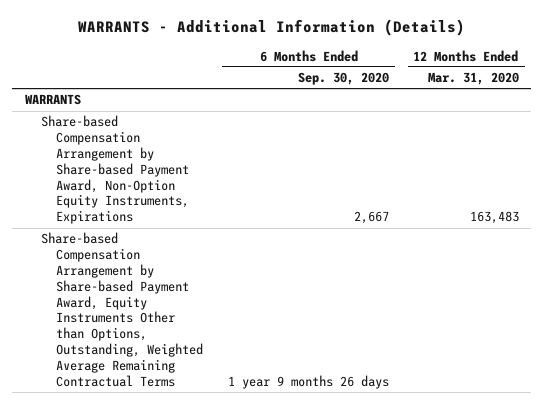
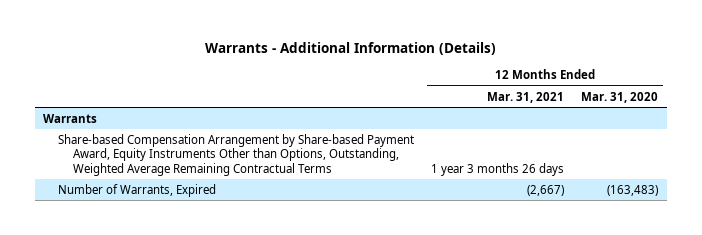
- WARRANTS - Additional Information (Details)
+ Warrants - Additional Information (Details)
- | 6 Months Ended Sep. 30, 2020 | 12 Months Ended Mar. 31, 2020
+ | 12 Months Ended Mar. 31, 2021 | 12 Months Ended Mar. 31, 2020
- WARRANTS
- Share-based Compensation Arrangement by Share-based Payment Award, Non-Option Equity Instruments, Expirations | 2,667 | 163,483
+ Warrants
+ Number of Warrants, Expired | (2,667) | (163,483)

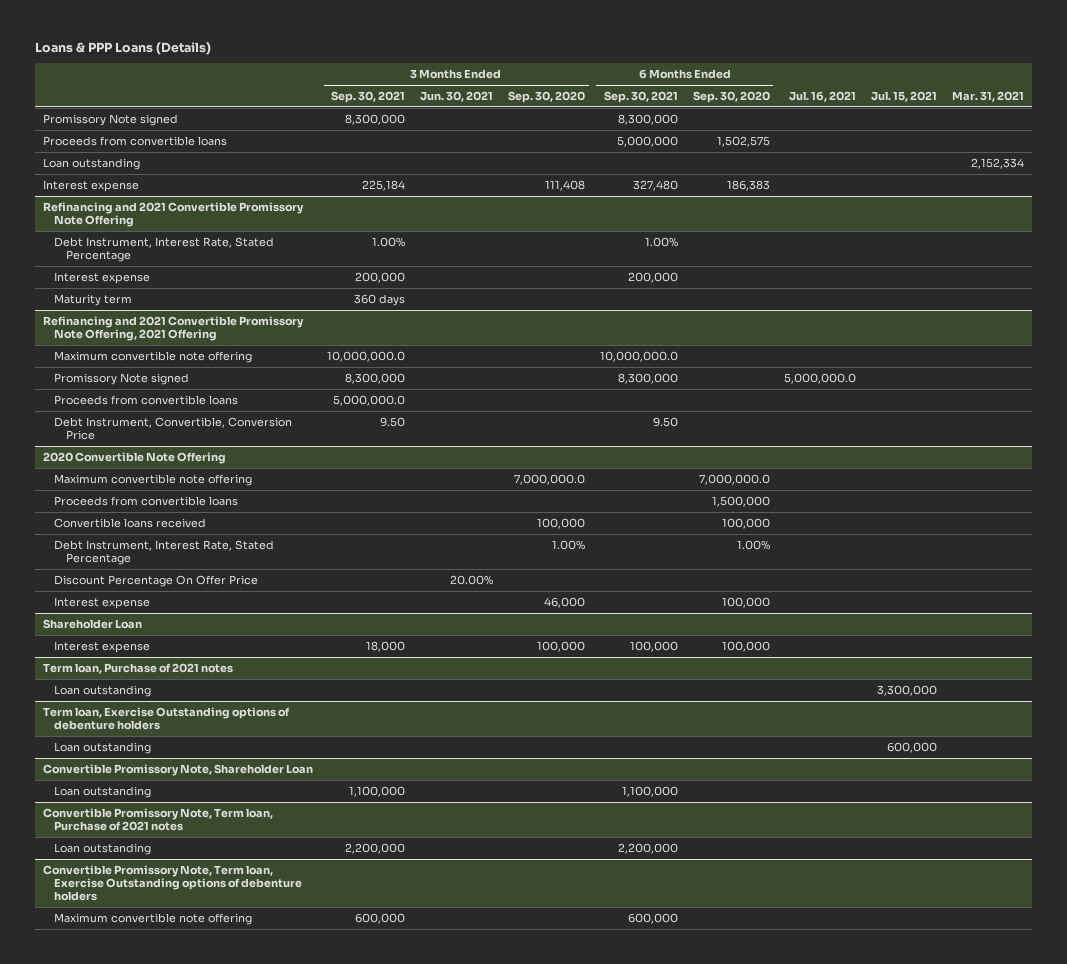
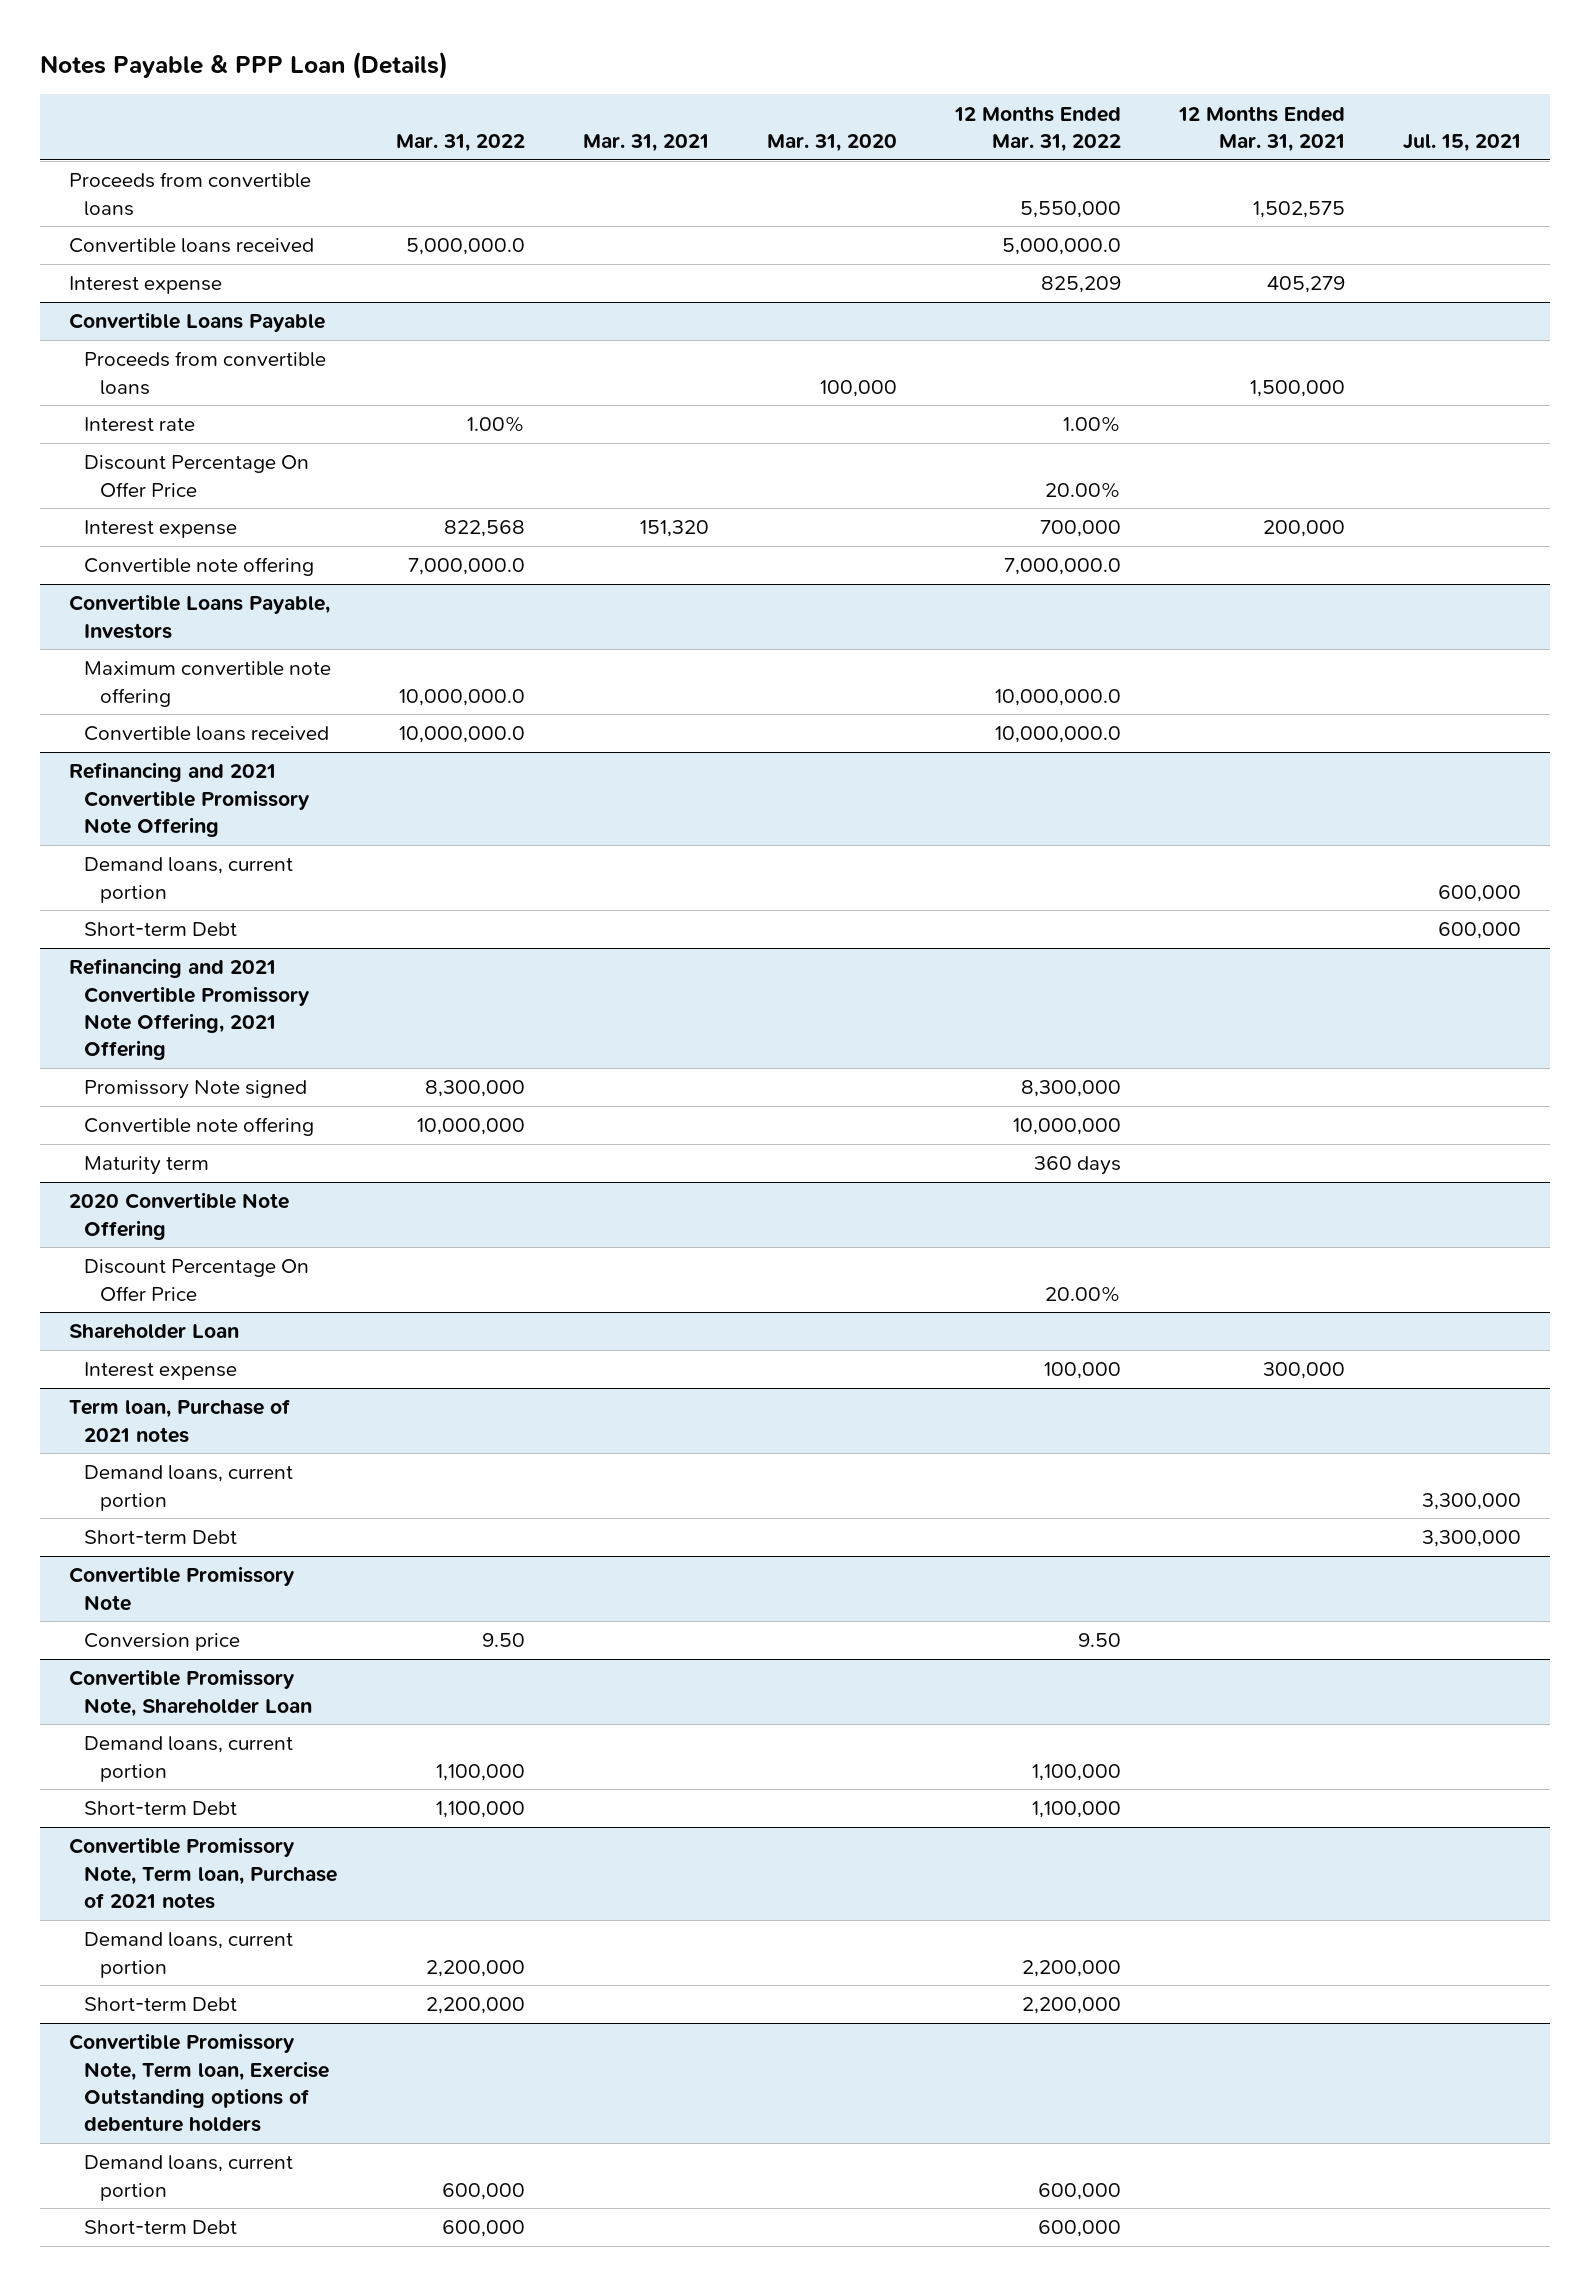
- Loans & PPP Loans (Details)
+ Notes Payable & PPP Loan (Details)
- | 3 Months Ended Sep. 30, 2021 | 3 Months Ended Jun. 30, 2021 | 3 Months Ended Sep. 30, 2020 | 6 Months Ended Sep. 30, 2021 | 6 Months Ended Sep. 30, 2020 | Jul. 16, 2021 | Jul. 15, 2021 | Mar. 31, 2021
+ | Mar. 31, 2022 | Mar. 31, 2021 | Mar. 31, 2020 | 12 Months Ended Mar. 31, 2022 | 12 Months Ended Mar. 31, 2021 | Jul. 15, 2021
- Promissory Note signed | 8,300,000 | | | 8,300,000 | | | |
- Loan outstanding | | | | | | | | 2,152,334
+ Convertible loans received | 5,000,000.0 | | | 5,000,000.0 | |
+ Convertible Loans Payable
+ Proceeds from convertible loans | | | 100,000 | | 1,500,000 |
+ Interest rate | 1.00% | | | 1.00% | |
+ Discount Percentage On Offer Price | | | | 20.00% | |
+ Interest expense | 822,568 | 151,320 | | 700,000 | 200,000 |
+ Convertible note offering | 7,000,000.0 | | | 7,000,000.0 | |
+ Convertible Loans Payable, Investors
+ Maximum convertible note offering | 10,000,000.0 | | | 10,000,000.0 | |
+ Convertible loans received | 10,000,000.0 | | | 10,000,000.0 | |
@ Refinancing and 2021 Convertible Promissory Note Offering
- Debt Instrument, Interest Rate, Stated Percentage | 1.00% | | | 1.00% | | | |
- Interest expense | 200,000 | | | 200,000 | | | |
- Maturity term | 360 days | | | | | | |
+ Demand loans, current portion | | | | | | 600,000
+ Short-term Debt | | | | | | 600,000
@ Refinancing and 2021 Convertible Promissory Note Offering, 2021 Offering
- Maximum convertible note offering | 10,000,000.0 | | | 10,000,000.0 | | | |
- Proceeds from convertible loans | 5,000,000.0 | | | | | | |
- Debt Instrument, Convertible, Conversion Price | 9.50 | | | 9.50 | | | |
+ Convertible note offering | 10,000,000 | | | 10,000,000 | |
+ Maturity term | | | | 360 days | |
@ 2020 Convertible Note Offering
- Maximum convertible note offering | | | 7,000,000.0 | | 7,000,000.0 | | |
- Proceeds from convertible loans | | | | | 1,500,000 | | |
- Convertible loans received | | | 100,000 | | 100,000 | | |
- Debt Instrument, Interest Rate, Stated Percentage | | | 1.00% | | 1.00% | | |
- Interest expense | | | 46,000 | | 100,000 | | |
@ Term loan, Purchase of 2021 notes
- Loan outstanding | | | | | | | 3,300,000 |
- Term loan, Exercise Outstanding options of debenture holders
- Loan outstanding | | | | | | | 600,000 |
@ Term loan, Purchase of 2021 notes
+ Demand loans, current portion | | | | | | 3,300,000
+ Short-term Debt | | | | | | 3,300,000
+ Convertible Promissory Note
+ Conversion price | 9.50 | | | 9.50 | |
@ Convertible Promissory Note, Shareholder Loan
- Loan outstanding | 1,100,000 | | | 1,100,000 | | | |
+ Demand loans, current portion | 1,100,000 | | | 1,100,000 | |
+ Short-term Debt | 1,100,000 | | | 1,100,000 | |
@ Convertible Promissory Note, Term loan, Purchase of 2021 notes
- Loan outstanding | 2,200,000 | | | 2,200,000 | | | |
+ Demand loans, current portion | 2,200,000 | | | 2,200,000 | |
+ Short-term Debt | 2,200,000 | | | 2,200,000 | |
@ Convertible Promissory Note, Term loan, Exercise Outstanding options of debenture holders
- Maximum convertible note offering | 600,000 | | | 600,000 | | | |
+ Demand loans, current portion | 600,000 | | | 600,000 | |
+ Short-term Debt | 600,000 | | | 600,000 | |

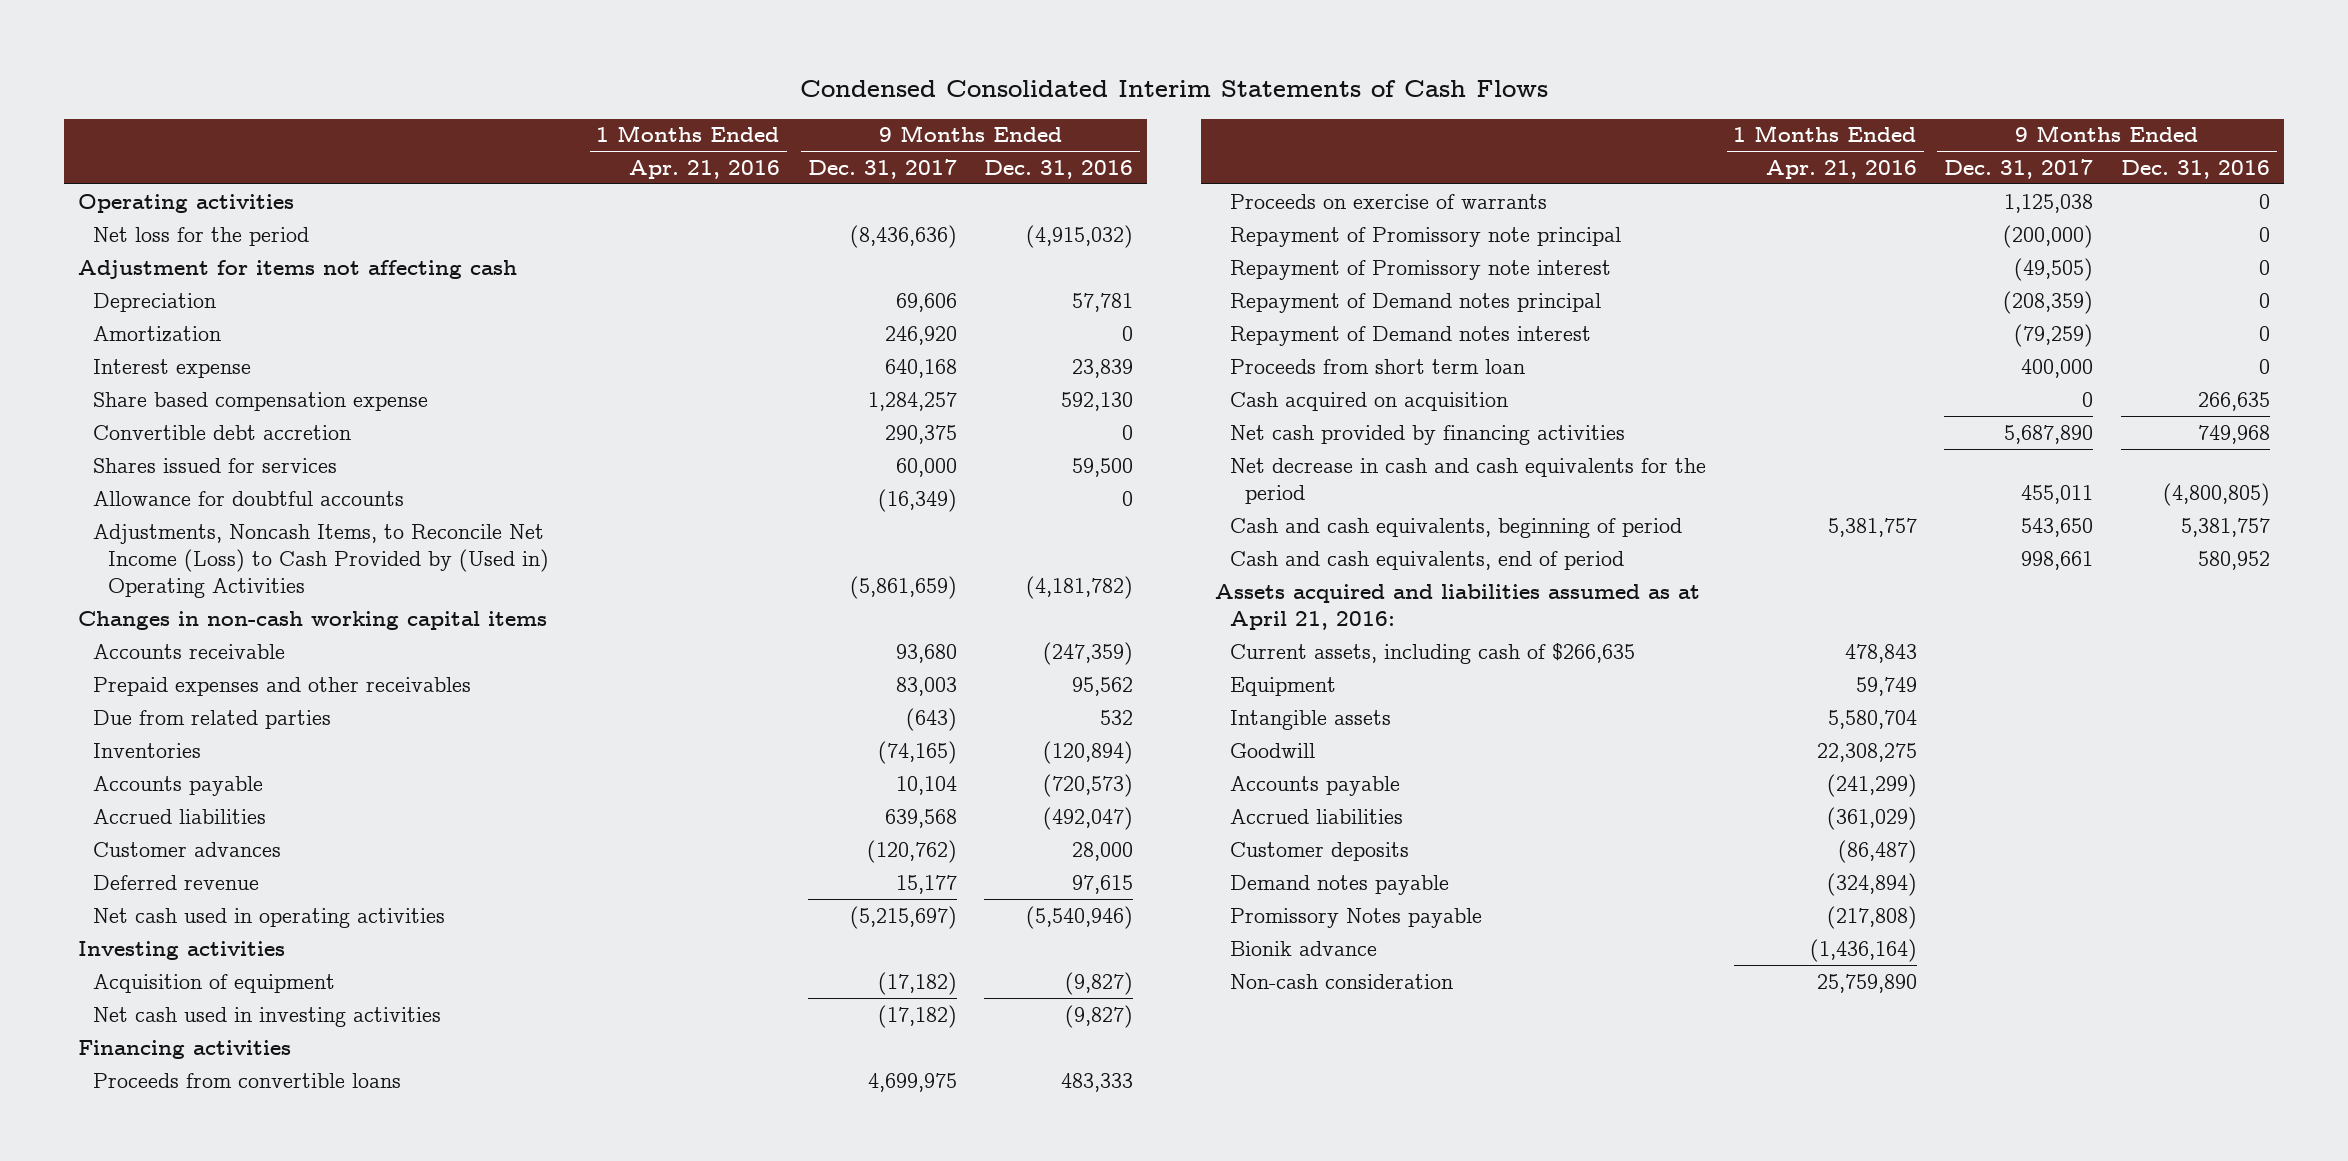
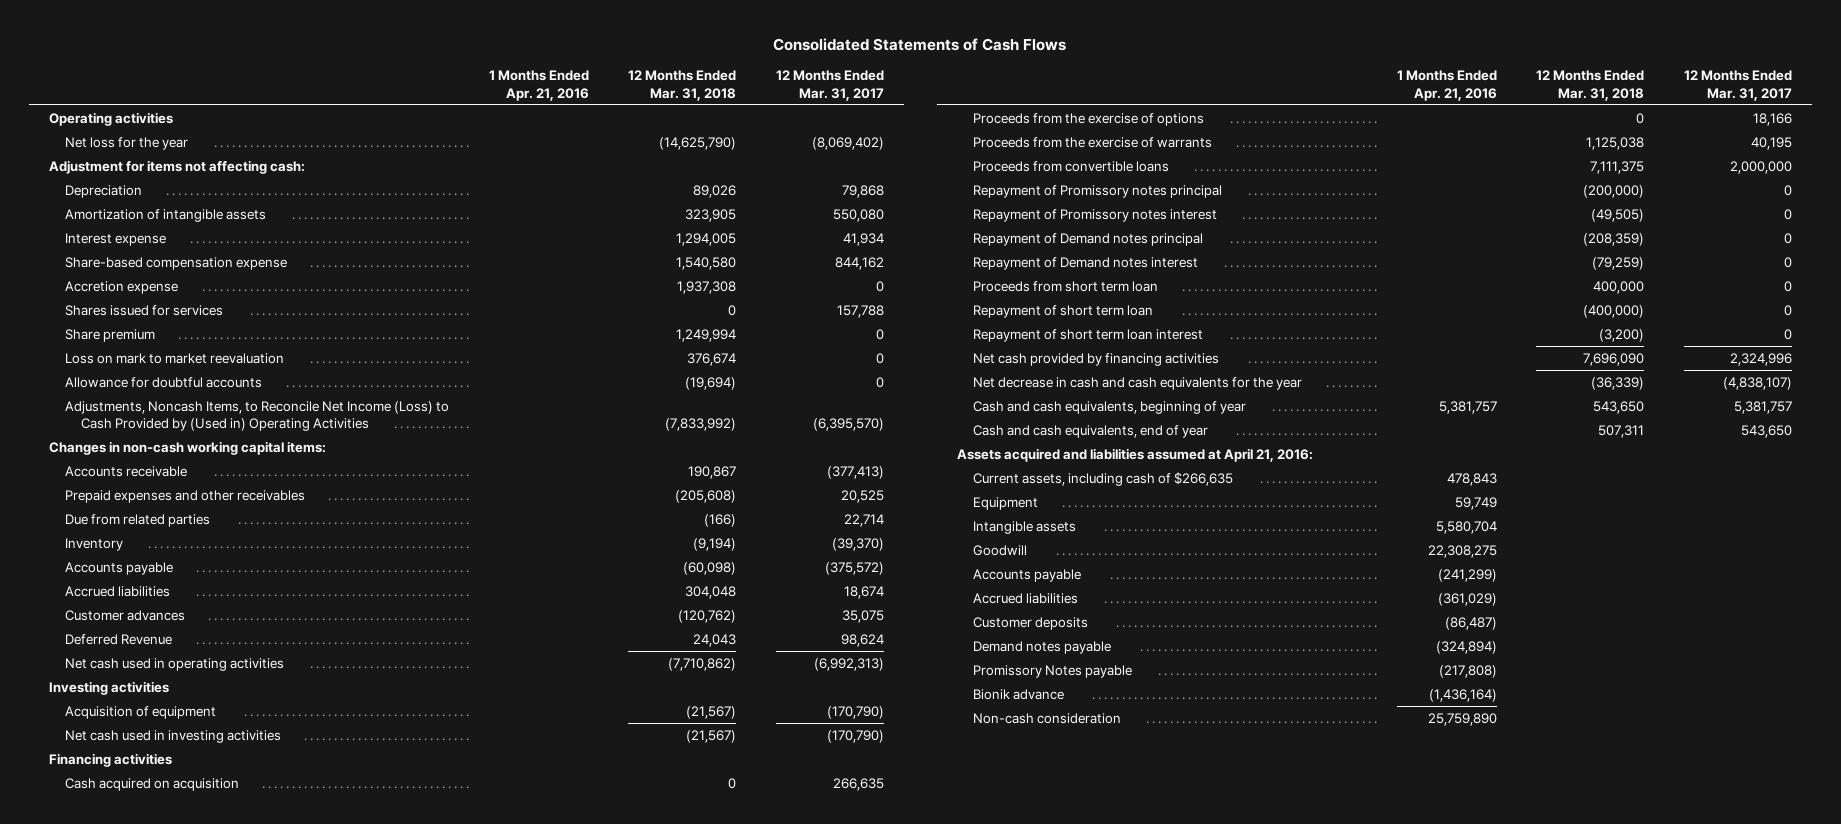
- Condensed Consolidated Interim Statements of Cash Flows
+ Consolidated Statements of Cash Flows
- | 1 Months Ended Apr. 21, 2016 | 9 Months Ended Dec. 31, 2017 | 9 Months Ended Dec. 31, 2016
+ | 1 Months Ended Apr. 21, 2016 | 12 Months Ended Mar. 31, 2018 | 12 Months Ended Mar. 31, 2017
- Net loss for the period | | (8,436,636) | (4,915,032)
- Adjustment for items not affecting cash
+ Net loss for the year | | (14,625,790) | (8,069,402)
+ Adjustment for items not affecting cash:
- Amortization | | 246,920 | 0
+ Amortization of intangible assets | | 323,905 | 550,080
- Share based compensation expense | | 1,284,257 | 592,130
- Convertible debt accretion | | 290,375 | 0
+ Share-based compensation expense | | 1,540,580 | 844,162
+ Accretion expense | | 1,937,308 | 0
+ Share premium | | 1,249,994 | 0
+ Loss on mark to market reevaluation | | 376,674 | 0
- Changes in non-cash working capital items
+ Changes in non-cash working capital items:
- Inventories | | (74,165) | (120,894)
+ Inventory | | (9,194) | (39,370)
- Deferred revenue | | 15,177 | 97,615
+ Deferred Revenue | | 24,043 | 98,624
moved up: Cash acquired on acquisition | | 0 | 266,635
+ Proceeds from the exercise of options | | 0 | 18,166
+ Proceeds from the exercise of warrants | | 1,125,038 | 40,195
- Proceeds on exercise of warrants | | 1,125,038 | 0
- Repayment of Promissory note principal | | (200,000) | 0
- Repayment of Promissory note interest | | (49,505) | 0
+ Repayment of Promissory notes principal | | (200,000) | 0
+ Repayment of Promissory notes interest | | (49,505) | 0
+ Repayment of short term loan | | (400,000) | 0
+ Repayment of short term loan interest | | (3,200) | 0
- Net decrease in cash and cash equivalents for the period | | 455,011 | (4,800,805)
- Cash and cash equivalents, beginning of period | 5,381,757 | 543,650 | 5,381,757
- Cash and cash equivalents, end of period | | 998,661 | 580,952
- Assets acquired and liabilities assumed as at April 21, 2016:
+ Net decrease in cash and cash equivalents for the year | | (36,339) | (4,838,107)
+ Cash and cash equivalents, beginning of year | 5,381,757 | 543,650 | 5,381,757
+ Cash and cash equivalents, end of year | | 507,311 | 543,650
+ Assets acquired and liabilities assumed at April 21, 2016:

